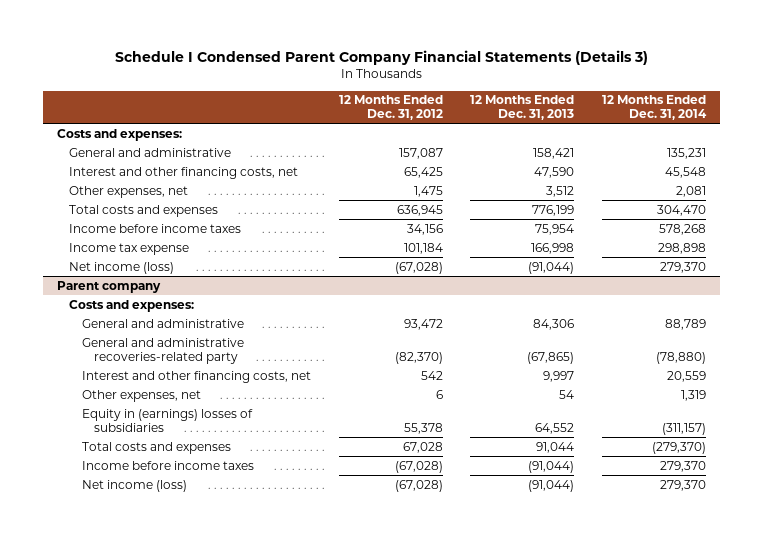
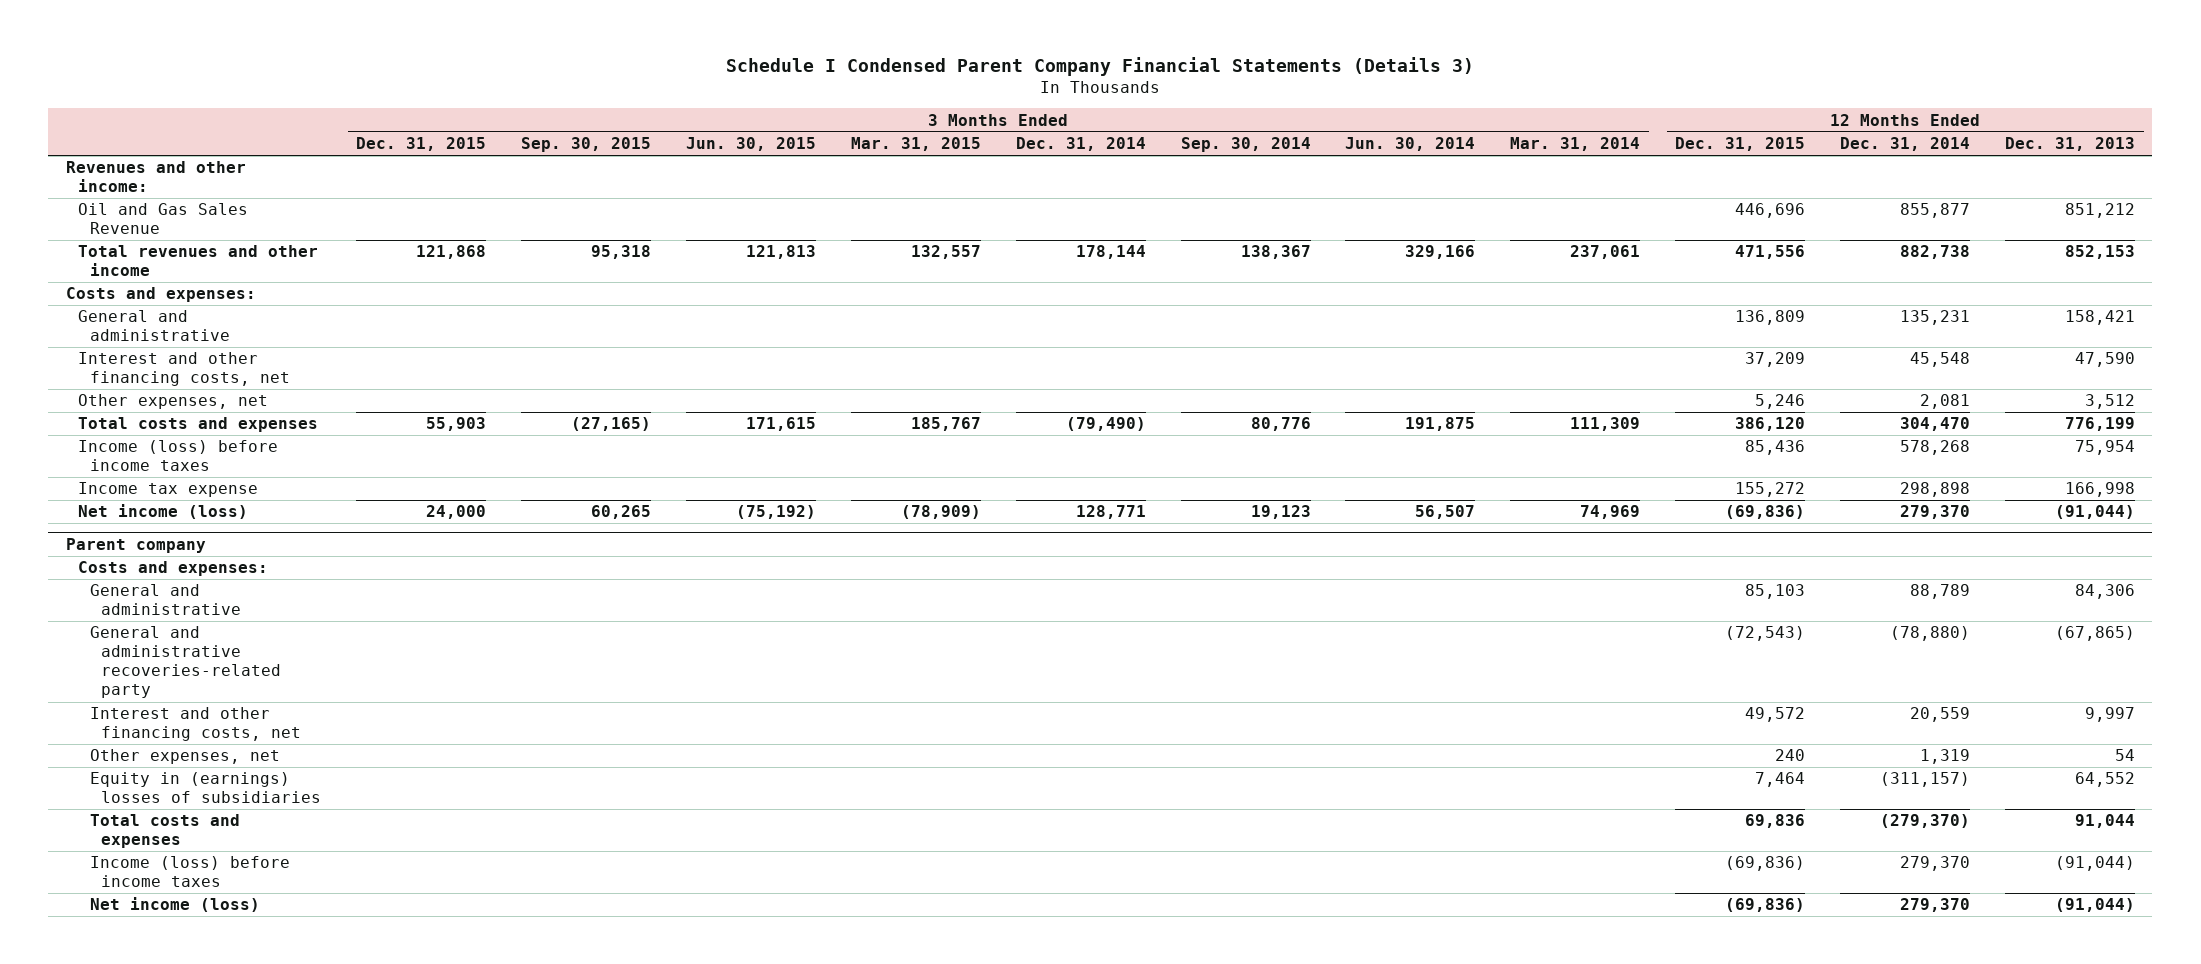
- | 12 Months Ended Dec. 31, 2012 | 12 Months Ended Dec. 31, 2013 | 12 Months Ended Dec. 31, 2014
+ | 3 Months Ended Dec. 31, 2015 | 3 Months Ended Sep. 30, 2015 | 3 Months Ended Jun. 30, 2015 | 3 Months Ended Mar. 31, 2015 | 3 Months Ended Dec. 31, 2014 | 3 Months Ended Sep. 30, 2014 | 3 Months Ended Jun. 30, 2014 | 3 Months Ended Mar. 31, 2014 | 12 Months Ended Dec. 31, 2015 | 12 Months Ended Dec. 31, 2014 | 12 Months Ended Dec. 31, 2013
+ Revenues and other income:
+ Oil and Gas Sales Revenue | | | | | | | | | 446,696 | 855,877 | 851,212
+ Total revenues and other income | 121,868 | 95,318 | 121,813 | 132,557 | 178,144 | 138,367 | 329,166 | 237,061 | 471,556 | 882,738 | 852,153
- Income before income taxes | 34,156 | 75,954 | 578,268
+ Income (loss) before income taxes | | | | | | | | | 85,436 | 578,268 | 75,954
@ Parent company
- Income before income taxes | (67,028) | (91,044) | 279,370
+ Income (loss) before income taxes | | | | | | | | | (69,836) | 279,370 | (91,044)

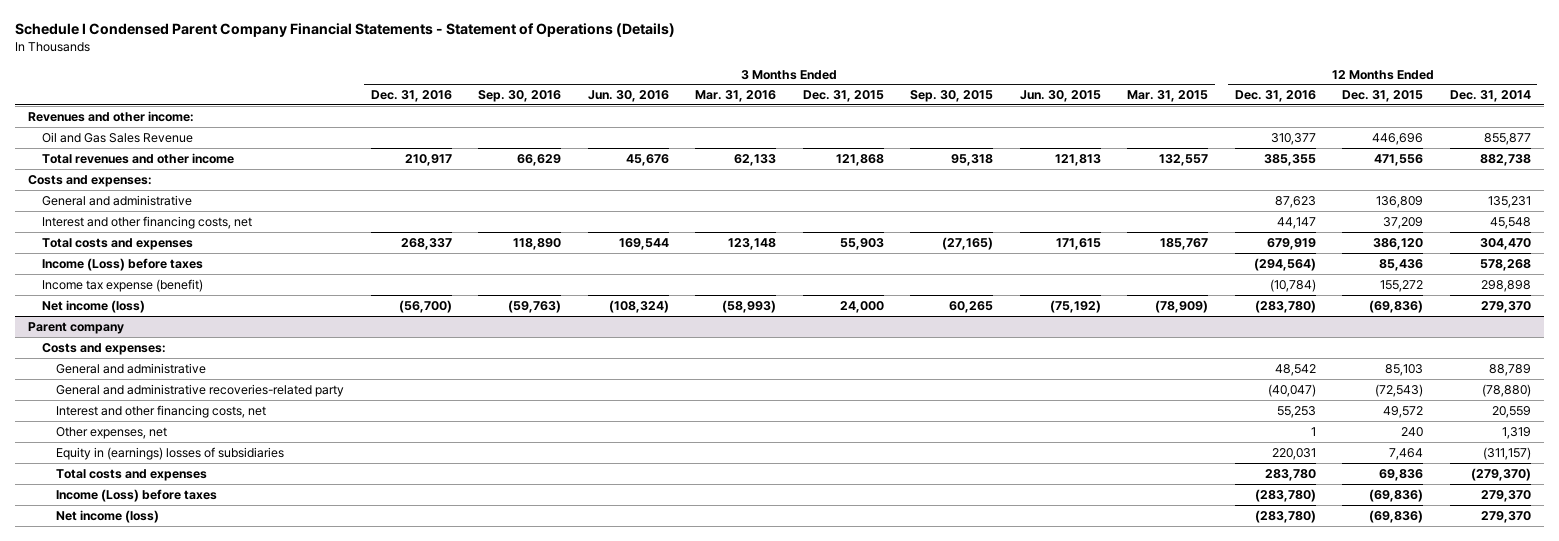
- Schedule I Condensed Parent Company Financial Statements (Details 3)
+ Schedule I Condensed Parent Company Financial Statements - Statement of Operations (Details)
- | 3 Months Ended Dec. 31, 2015 | 3 Months Ended Sep. 30, 2015 | 3 Months Ended Jun. 30, 2015 | 3 Months Ended Mar. 31, 2015 | 3 Months Ended Dec. 31, 2014 | 3 Months Ended Sep. 30, 2014 | 3 Months Ended Jun. 30, 2014 | 3 Months Ended Mar. 31, 2014 | 12 Months Ended Dec. 31, 2015 | 12 Months Ended Dec. 31, 2014 | 12 Months Ended Dec. 31, 2013
+ | 3 Months Ended Dec. 31, 2016 | 3 Months Ended Sep. 30, 2016 | 3 Months Ended Jun. 30, 2016 | 3 Months Ended Mar. 31, 2016 | 3 Months Ended Dec. 31, 2015 | 3 Months Ended Sep. 30, 2015 | 3 Months Ended Jun. 30, 2015 | 3 Months Ended Mar. 31, 2015 | 12 Months Ended Dec. 31, 2016 | 12 Months Ended Dec. 31, 2015 | 12 Months Ended Dec. 31, 2014
- Other expenses, net | | | | | | | | | 5,246 | 2,081 | 3,512
- Income (loss) before income taxes | | | | | | | | | 85,436 | 578,268 | 75,954
- Income tax expense | | | | | | | | | 155,272 | 298,898 | 166,998
+ Income (Loss) before taxes | | | | | | | | | (294,564) | 85,436 | 578,268
+ Income tax expense (benefit) | | | | | | | | | (10,784) | 155,272 | 298,898
@ Parent company
- Income (loss) before income taxes | | | | | | | | | (69,836) | 279,370 | (91,044)
+ Income (Loss) before taxes | | | | | | | | | (283,780) | (69,836) | 279,370

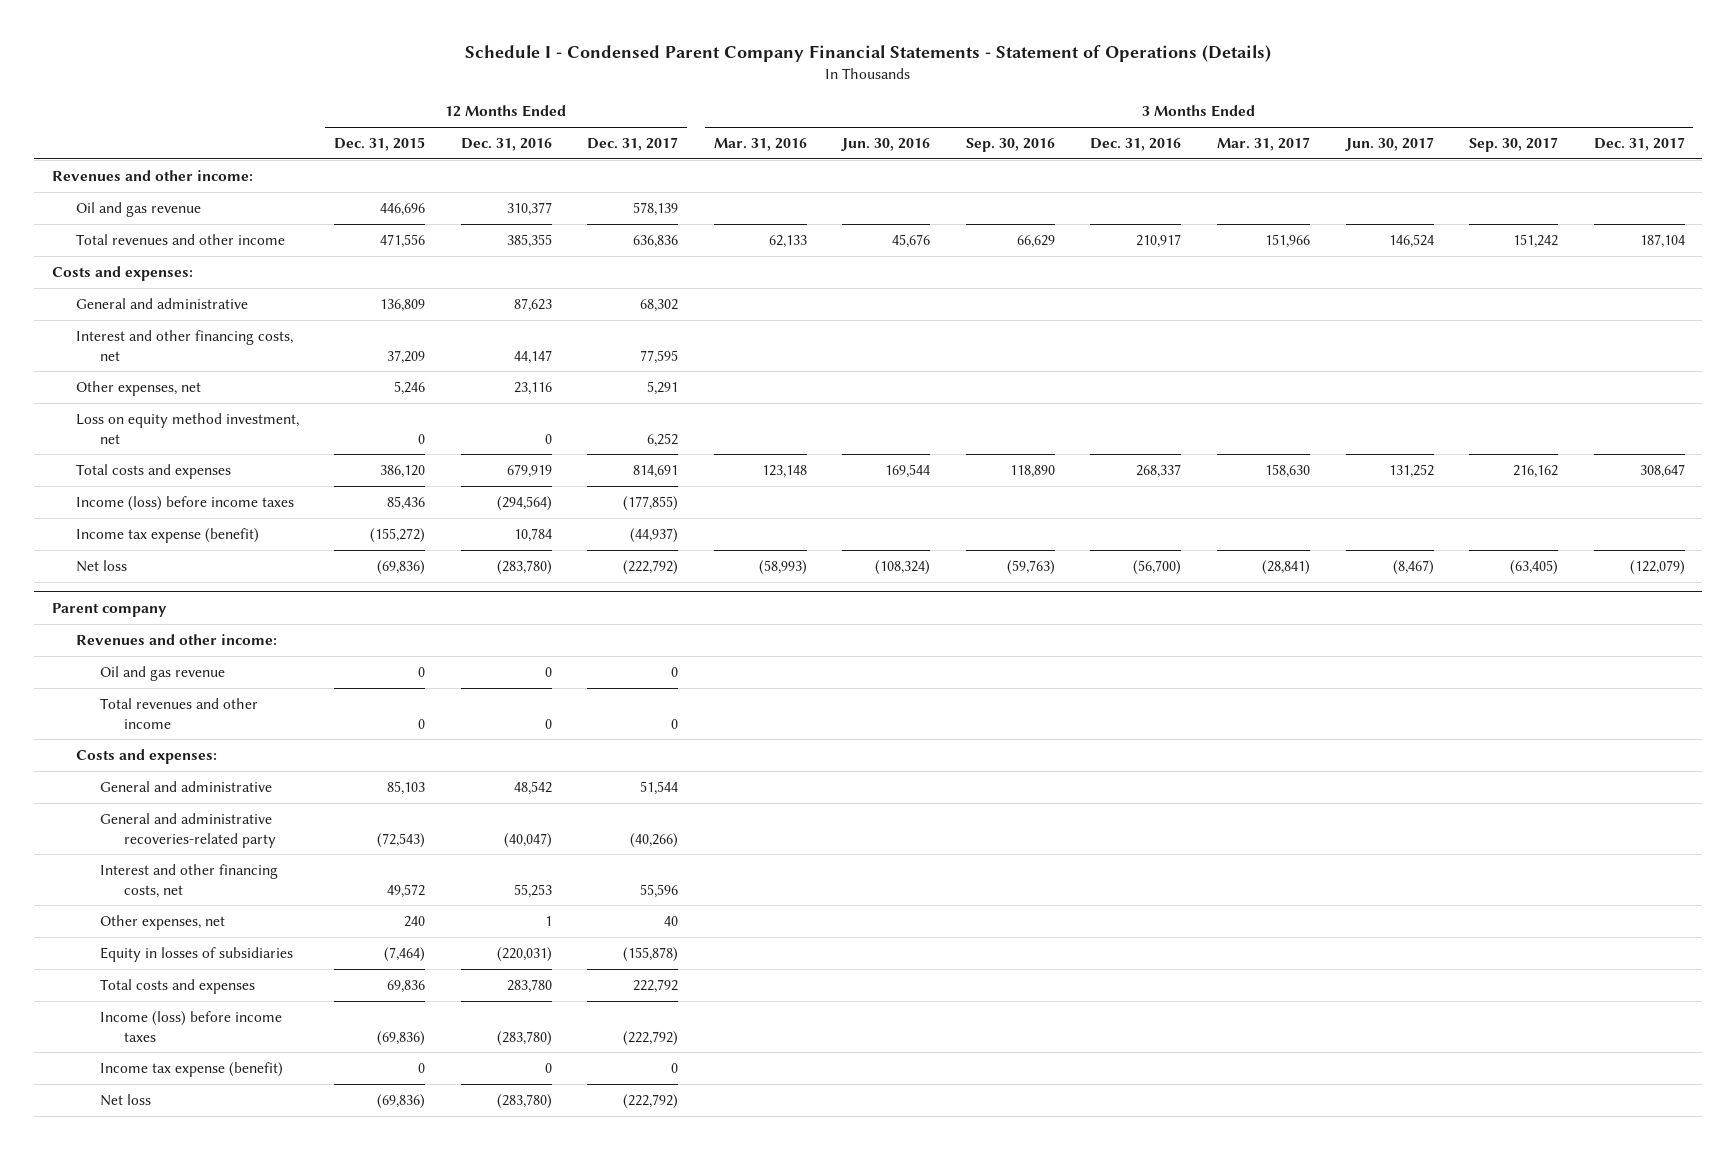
- Schedule I Condensed Parent Company Financial Statements - Statement of Operations (Details)
+ Schedule I - Condensed Parent Company Financial Statements - Statement of Operations (Details)
- | 3 Months Ended Dec. 31, 2016 | 3 Months Ended Sep. 30, 2016 | 3 Months Ended Jun. 30, 2016 | 3 Months Ended Mar. 31, 2016 | 3 Months Ended Dec. 31, 2015 | 3 Months Ended Sep. 30, 2015 | 3 Months Ended Jun. 30, 2015 | 3 Months Ended Mar. 31, 2015 | 12 Months Ended Dec. 31, 2016 | 12 Months Ended Dec. 31, 2015 | 12 Months Ended Dec. 31, 2014
+ | 12 Months Ended Dec. 31, 2015 | 12 Months Ended Dec. 31, 2016 | 12 Months Ended Dec. 31, 2017 | 3 Months Ended Mar. 31, 2016 | 3 Months Ended Jun. 30, 2016 | 3 Months Ended Sep. 30, 2016 | 3 Months Ended Dec. 31, 2016 | 3 Months Ended Mar. 31, 2017 | 3 Months Ended Jun. 30, 2017 | 3 Months Ended Sep. 30, 2017 | 3 Months Ended Dec. 31, 2017
- Oil and Gas Sales Revenue | | | | | | | | | 310,377 | 446,696 | 855,877
+ Oil and gas revenue | 446,696 | 310,377 | 578,139 | | | | | | | |
+ Other expenses, net | 5,246 | 23,116 | 5,291 | | | | | | | |
+ Loss on equity method investment, net | 0 | 0 | 6,252 | | | | | | | |
- Income (Loss) before taxes | | | | | | | | | (294,564) | 85,436 | 578,268
- Income tax expense (benefit) | | | | | | | | | (10,784) | 155,272 | 298,898
- Net income (loss) | (56,700) | (59,763) | (108,324) | (58,993) | 24,000 | 60,265 | (75,192) | (78,909) | (283,780) | (69,836) | 279,370
+ Income (loss) before income taxes | 85,436 | (294,564) | (177,855) | | | | | | | |
+ Income tax expense (benefit) | (155,272) | 10,784 | (44,937) | | | | | | | |
+ Net loss | (69,836) | (283,780) | (222,792) | (58,993) | (108,324) | (59,763) | (56,700) | (28,841) | (8,467) | (63,405) | (122,079)
@ Parent company
+ Revenues and other income:
+ Oil and gas revenue | 0 | 0 | 0 | | | | | | | |
+ Total revenues and other income | 0 | 0 | 0 | | | | | | | |
- Equity in (earnings) losses of subsidiaries | | | | | | | | | 220,031 | 7,464 | (311,157)
+ Equity in losses of subsidiaries | (7,464) | (220,031) | (155,878) | | | | | | | |
- Income (Loss) before taxes | | | | | | | | | (283,780) | (69,836) | 279,370
- Net income (loss) | | | | | | | | | (283,780) | (69,836) | 279,370
+ Income (loss) before income taxes | (69,836) | (283,780) | (222,792) | | | | | | | |
+ Income tax expense (benefit) | 0 | 0 | 0 | | | | | | | |
+ Net loss | (69,836) | (283,780) | (222,792) | | | | | | | |

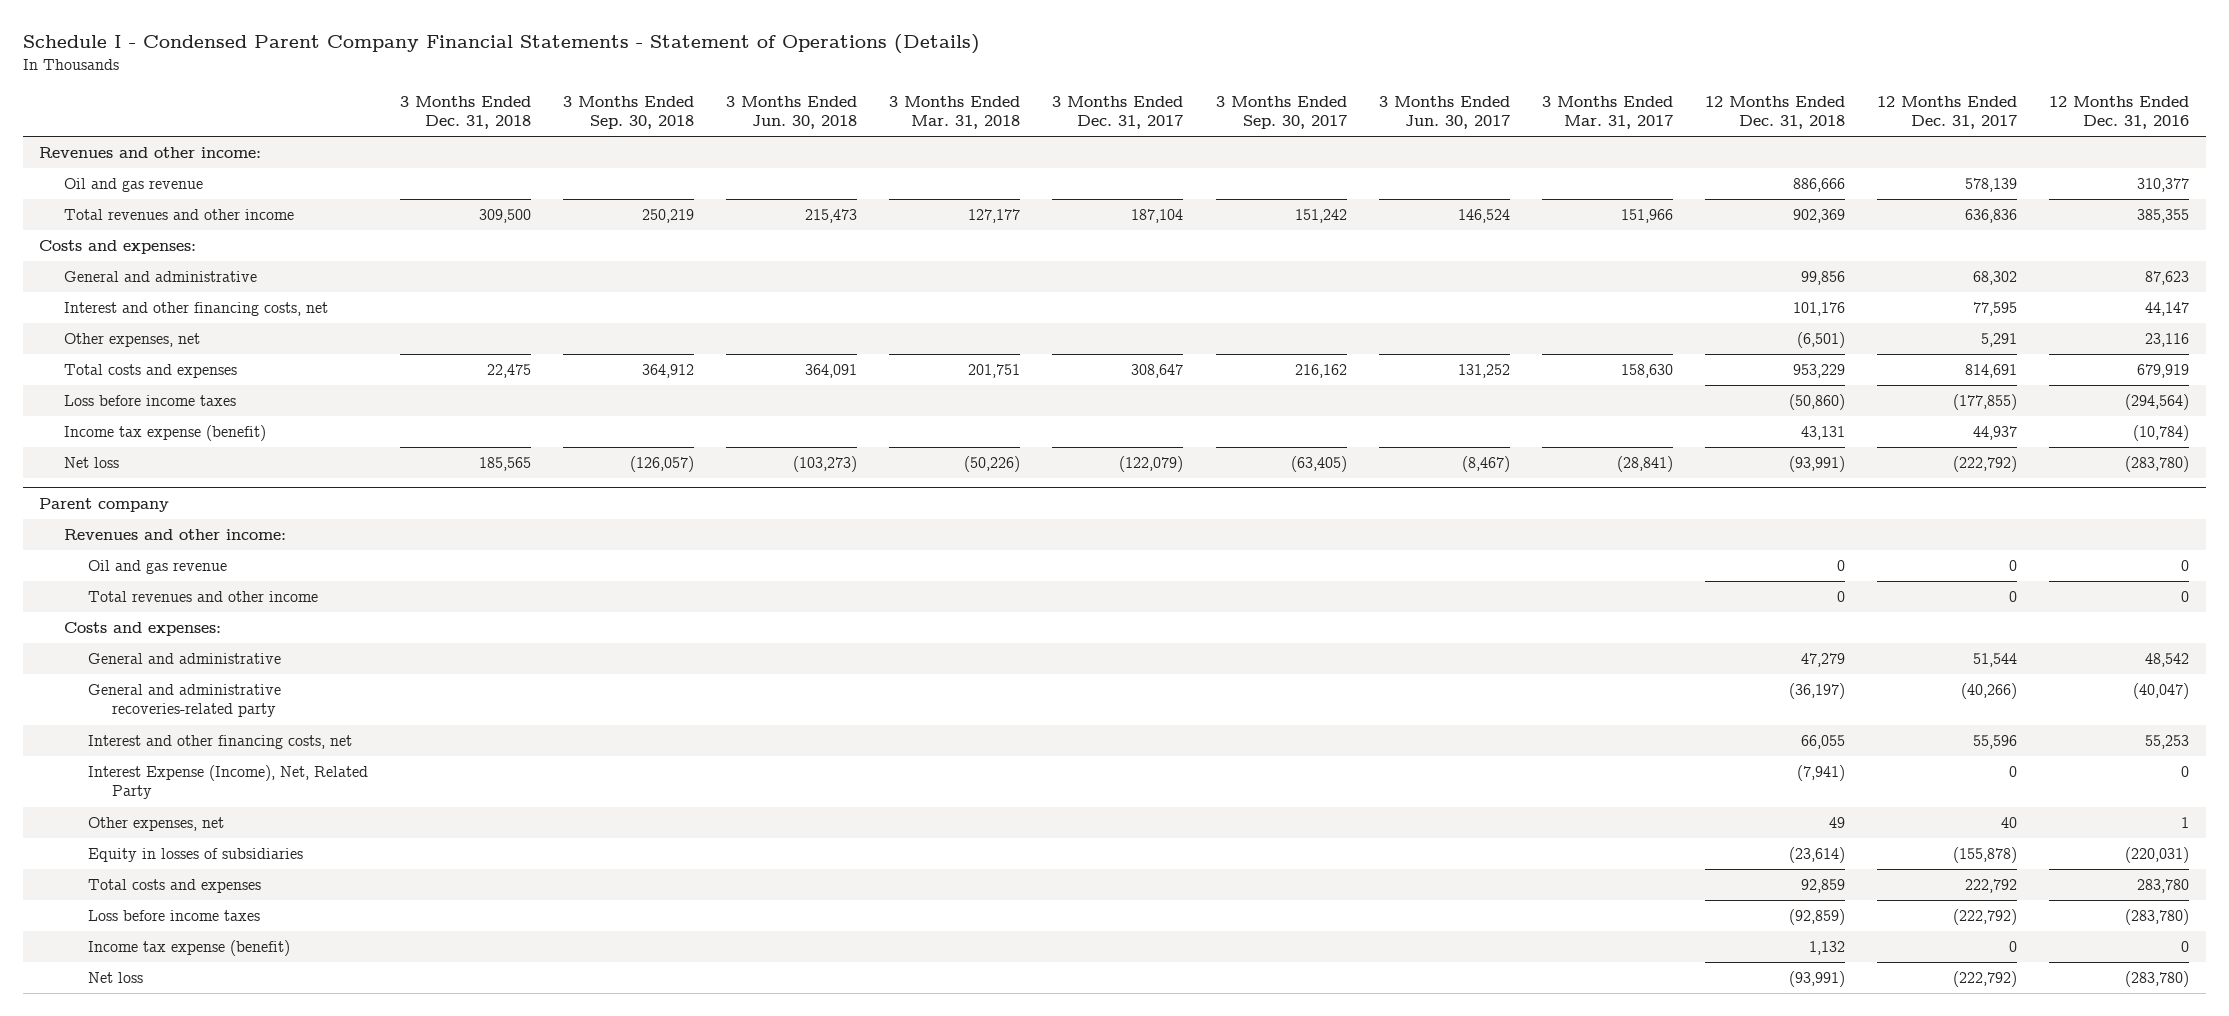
- | 12 Months Ended Dec. 31, 2015 | 12 Months Ended Dec. 31, 2016 | 12 Months Ended Dec. 31, 2017 | 3 Months Ended Mar. 31, 2016 | 3 Months Ended Jun. 30, 2016 | 3 Months Ended Sep. 30, 2016 | 3 Months Ended Dec. 31, 2016 | 3 Months Ended Mar. 31, 2017 | 3 Months Ended Jun. 30, 2017 | 3 Months Ended Sep. 30, 2017 | 3 Months Ended Dec. 31, 2017
+ | 3 Months Ended Dec. 31, 2018 | 3 Months Ended Sep. 30, 2018 | 3 Months Ended Jun. 30, 2018 | 3 Months Ended Mar. 31, 2018 | 3 Months Ended Dec. 31, 2017 | 3 Months Ended Sep. 30, 2017 | 3 Months Ended Jun. 30, 2017 | 3 Months Ended Mar. 31, 2017 | 12 Months Ended Dec. 31, 2018 | 12 Months Ended Dec. 31, 2017 | 12 Months Ended Dec. 31, 2016
- Loss on equity method investment, net | 0 | 0 | 6,252 | | | | | | | |
- Income (loss) before income taxes | 85,436 | (294,564) | (177,855) | | | | | | | |
- Income tax expense (benefit) | (155,272) | 10,784 | (44,937) | | | | | | | |
+ Loss before income taxes | | | | | | | | | (50,860) | (177,855) | (294,564)
+ Income tax expense (benefit) | | | | | | | | | 43,131 | 44,937 | (10,784)
@ Parent company
+ Interest Expense (Income), Net, Related Party | | | | | | | | | (7,941) | 0 | 0
- Income (loss) before income taxes | (69,836) | (283,780) | (222,792) | | | | | | | |
+ Loss before income taxes | | | | | | | | | (92,859) | (222,792) | (283,780)

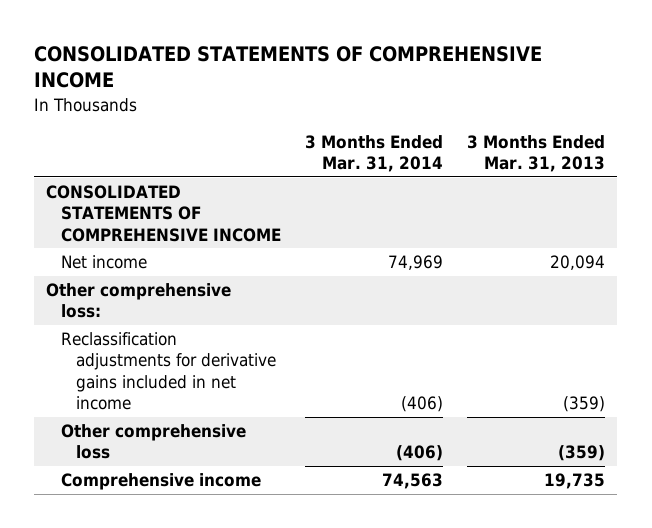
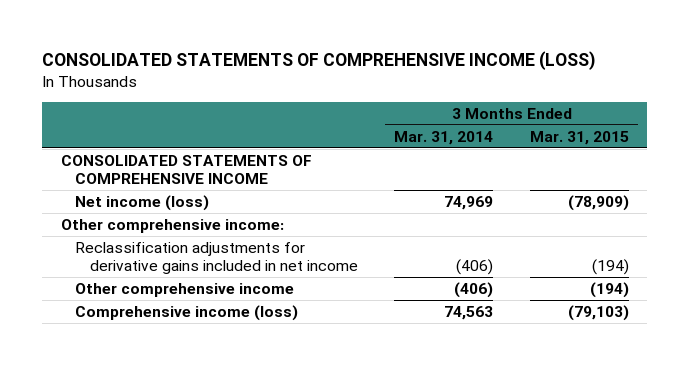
- CONSOLIDATED STATEMENTS OF COMPREHENSIVE INCOME
+ CONSOLIDATED STATEMENTS OF COMPREHENSIVE INCOME (LOSS)
- | 3 Months Ended Mar. 31, 2014 | 3 Months Ended Mar. 31, 2013
+ | 3 Months Ended Mar. 31, 2014 | 3 Months Ended Mar. 31, 2015
- Net income | 74,969 | 20,094
- Other comprehensive loss:
+ Net income (loss) | 74,969 | (78,909)
+ Other comprehensive income:
- Other comprehensive loss | (406) | (359)
- Comprehensive income | 74,563 | 19,735
+ Other comprehensive income | (406) | (194)
+ Comprehensive income (loss) | 74,563 | (79,103)

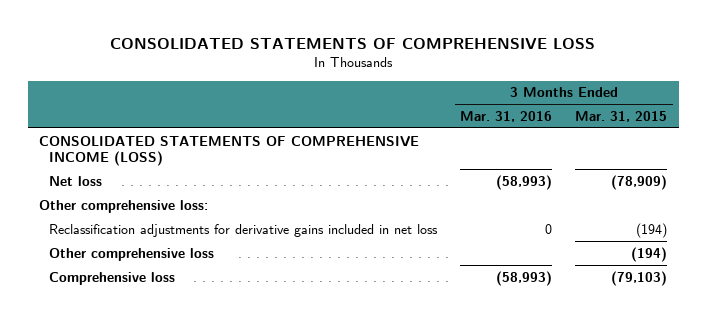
- CONSOLIDATED STATEMENTS OF COMPREHENSIVE INCOME (LOSS)
+ CONSOLIDATED STATEMENTS OF COMPREHENSIVE LOSS
- | 3 Months Ended Mar. 31, 2014 | 3 Months Ended Mar. 31, 2015
+ | 3 Months Ended Mar. 31, 2016 | 3 Months Ended Mar. 31, 2015
- CONSOLIDATED STATEMENTS OF COMPREHENSIVE INCOME
- Net income (loss) | 74,969 | (78,909)
- Other comprehensive income:
- Reclassification adjustments for derivative gains included in net income | (406) | (194)
- Other comprehensive income | (406) | (194)
- Comprehensive income (loss) | 74,563 | (79,103)
+ CONSOLIDATED STATEMENTS OF COMPREHENSIVE INCOME (LOSS)
+ Net loss | (58,993) | (78,909)
+ Other comprehensive loss:
+ Reclassification adjustments for derivative gains included in net loss | 0 | (194)
+ Other comprehensive loss | | (194)
+ Comprehensive loss | (58,993) | (79,103)

